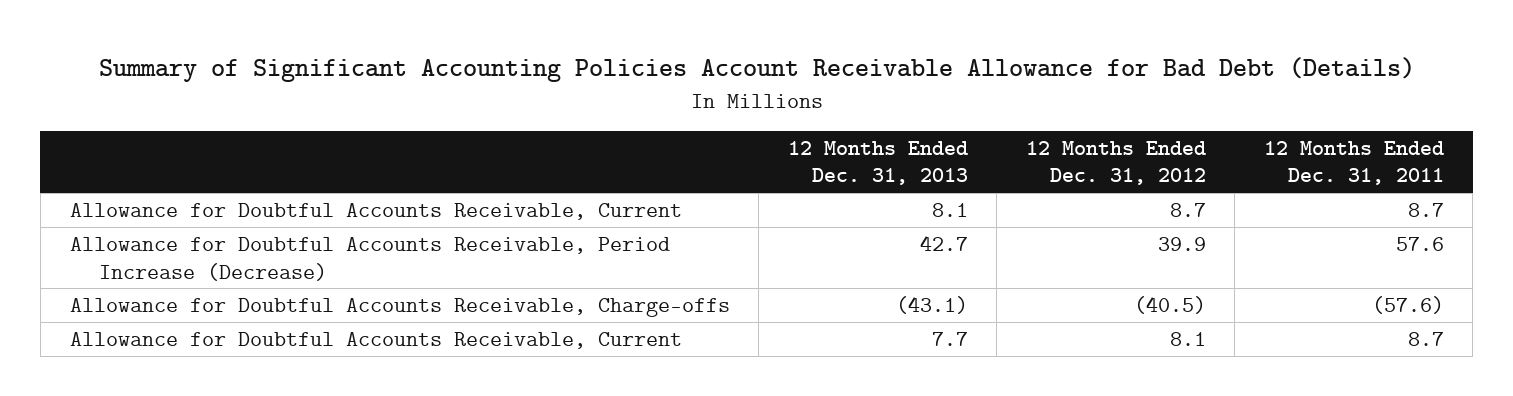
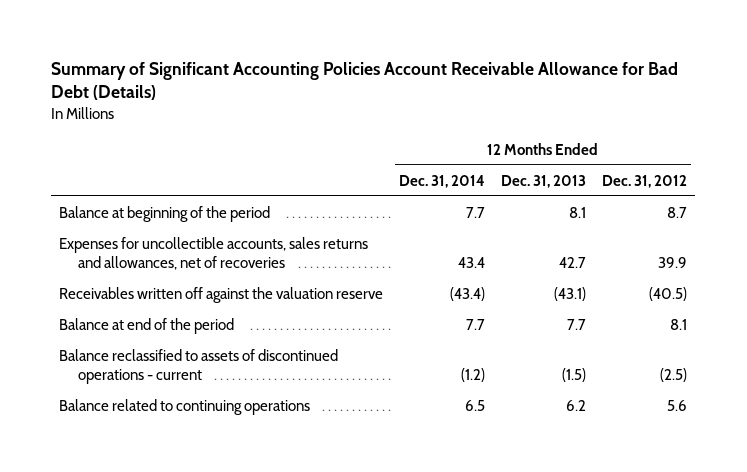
- | 12 Months Ended Dec. 31, 2013 | 12 Months Ended Dec. 31, 2012 | 12 Months Ended Dec. 31, 2011
+ | 12 Months Ended Dec. 31, 2014 | 12 Months Ended Dec. 31, 2013 | 12 Months Ended Dec. 31, 2012
- Allowance for Doubtful Accounts Receivable, Current | 8.1 | 8.7 | 8.7
- Allowance for Doubtful Accounts Receivable, Period Increase (Decrease) | 42.7 | 39.9 | 57.6
- Allowance for Doubtful Accounts Receivable, Charge-offs | (43.1) | (40.5) | (57.6)
- Allowance for Doubtful Accounts Receivable, Current | 7.7 | 8.1 | 8.7
+ Balance at beginning of the period | 7.7 | 8.1 | 8.7
+ Expenses for uncollectible accounts, sales returns and allowances, net of recoveries | 43.4 | 42.7 | 39.9
+ Receivables written off against the valuation reserve | (43.4) | (43.1) | (40.5)
+ Balance at end of the period | 7.7 | 7.7 | 8.1
+ Balance reclassified to assets of discontinued operations - current | (1.2) | (1.5) | (2.5)
+ Balance related to continuing operations | 6.5 | 6.2 | 5.6

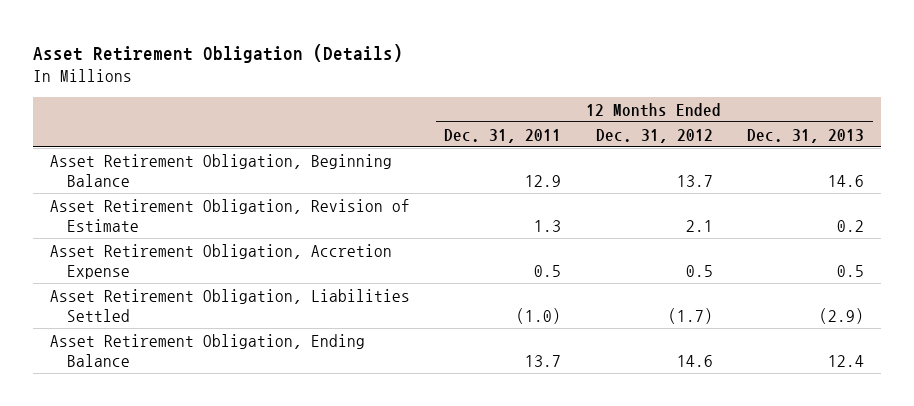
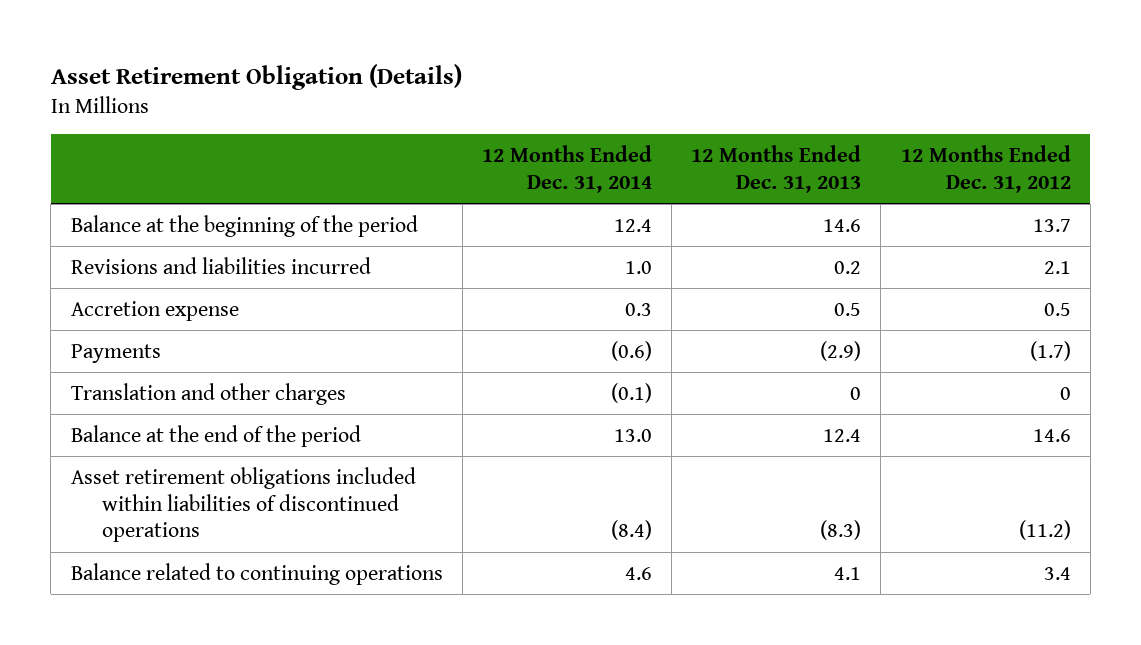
- | 12 Months Ended Dec. 31, 2011 | 12 Months Ended Dec. 31, 2012 | 12 Months Ended Dec. 31, 2013
+ | 12 Months Ended Dec. 31, 2014 | 12 Months Ended Dec. 31, 2013 | 12 Months Ended Dec. 31, 2012
- Asset Retirement Obligation, Beginning Balance | 12.9 | 13.7 | 14.6
- Asset Retirement Obligation, Revision of Estimate | 1.3 | 2.1 | 0.2
- Asset Retirement Obligation, Accretion Expense | 0.5 | 0.5 | 0.5
- Asset Retirement Obligation, Liabilities Settled | (1.0) | (1.7) | (2.9)
- Asset Retirement Obligation, Ending Balance | 13.7 | 14.6 | 12.4
+ Balance at the beginning of the period | 12.4 | 14.6 | 13.7
+ Revisions and liabilities incurred | 1.0 | 0.2 | 2.1
+ Accretion expense | 0.3 | 0.5 | 0.5
+ Payments | (0.6) | (2.9) | (1.7)
+ Translation and other charges | (0.1) | 0 | 0
+ Balance at the end of the period | 13.0 | 12.4 | 14.6
+ Asset retirement obligations included within liabilities of discontinued operations | (8.4) | (8.3) | (11.2)
+ Balance related to continuing operations | 4.6 | 4.1 | 3.4

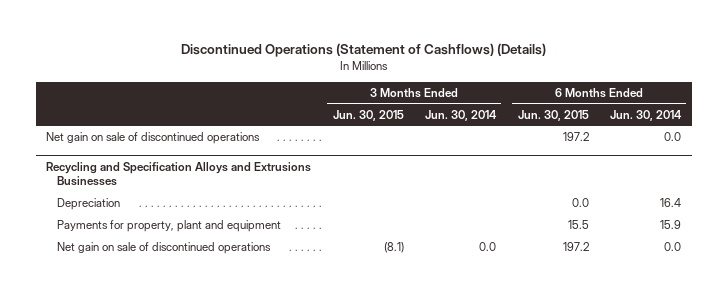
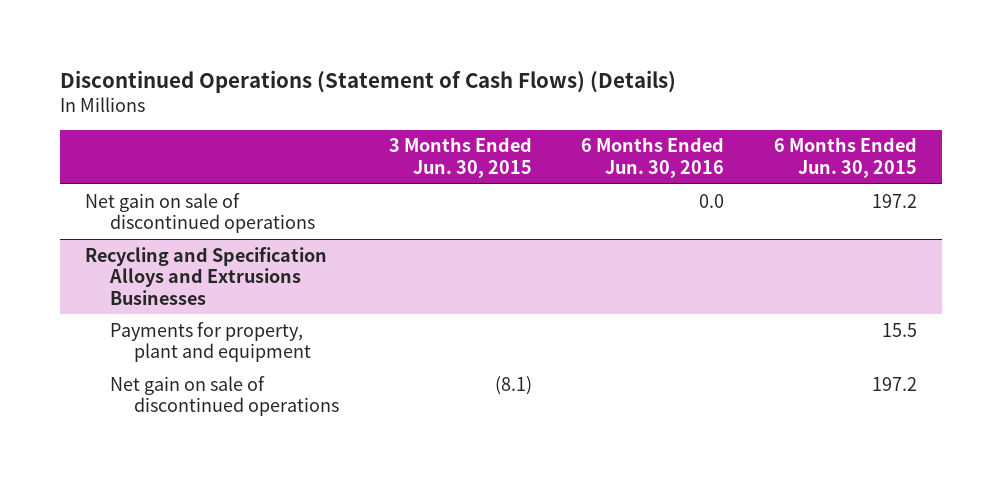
- Discontinued Operations (Statement of Cashflows) (Details)
+ Discontinued Operations (Statement of Cash Flows) (Details)
- | 3 Months Ended Jun. 30, 2015 | 3 Months Ended Jun. 30, 2014 | 6 Months Ended Jun. 30, 2015 | 6 Months Ended Jun. 30, 2014
+ | 3 Months Ended Jun. 30, 2015 | 6 Months Ended Jun. 30, 2016 | 6 Months Ended Jun. 30, 2015
@ Recycling and Specification Alloys and Extrusions Businesses
- Depreciation | | | 0.0 | 16.4

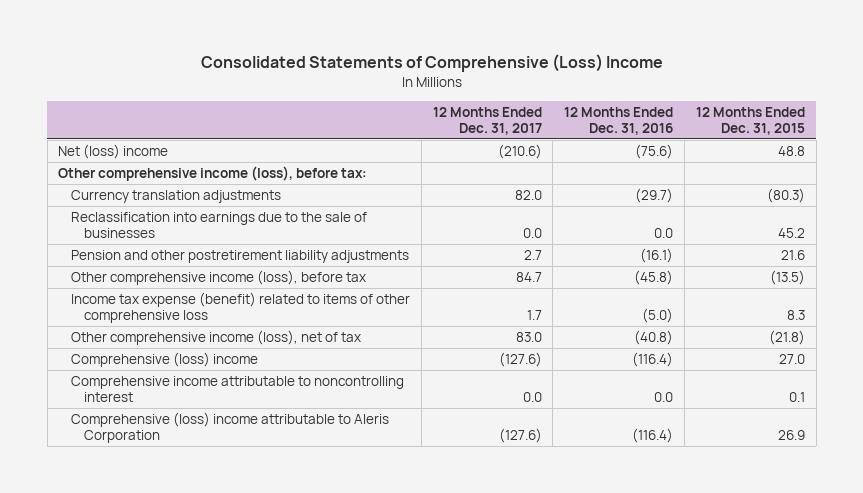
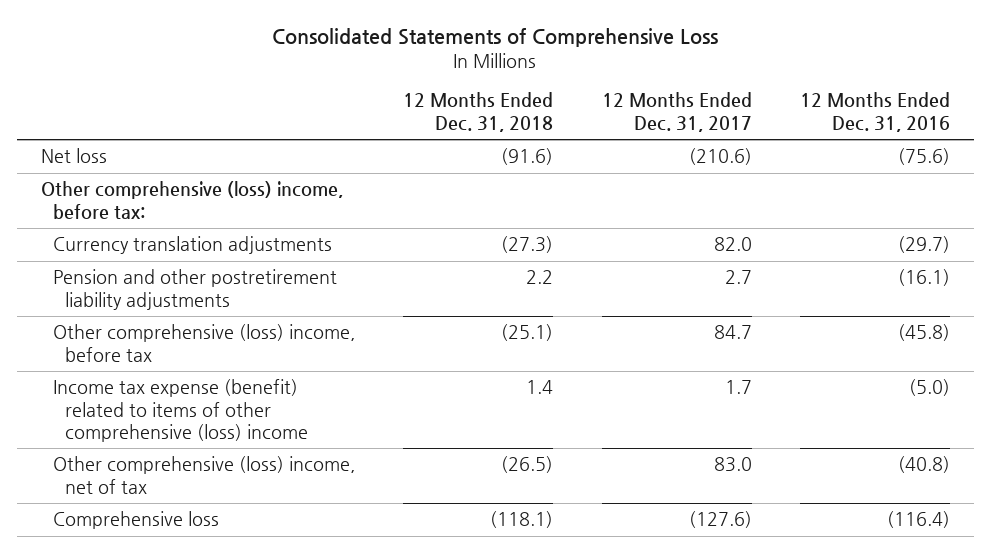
- Consolidated Statements of Comprehensive (Loss) Income
+ Consolidated Statements of Comprehensive Loss
- | 12 Months Ended Dec. 31, 2017 | 12 Months Ended Dec. 31, 2016 | 12 Months Ended Dec. 31, 2015
+ | 12 Months Ended Dec. 31, 2018 | 12 Months Ended Dec. 31, 2017 | 12 Months Ended Dec. 31, 2016
- Net (loss) income | (210.6) | (75.6) | 48.8
- Other comprehensive income (loss), before tax:
+ Net loss | (91.6) | (210.6) | (75.6)
+ Other comprehensive (loss) income, before tax:
- Reclassification into earnings due to the sale of businesses | 0.0 | 0.0 | 45.2
- Other comprehensive income (loss), before tax | 84.7 | (45.8) | (13.5)
- Income tax expense (benefit) related to items of other comprehensive loss | 1.7 | (5.0) | 8.3
- Other comprehensive income (loss), net of tax | 83.0 | (40.8) | (21.8)
- Comprehensive (loss) income | (127.6) | (116.4) | 27.0
- Comprehensive income attributable to noncontrolling interest | 0.0 | 0.0 | 0.1
- Comprehensive (loss) income attributable to Aleris Corporation | (127.6) | (116.4) | 26.9
+ Other comprehensive (loss) income, before tax | (25.1) | 84.7 | (45.8)
+ Income tax expense (benefit) related to items of other comprehensive (loss) income | 1.4 | 1.7 | (5.0)
+ Other comprehensive (loss) income, net of tax | (26.5) | 83.0 | (40.8)
+ Comprehensive loss | (118.1) | (127.6) | (116.4)

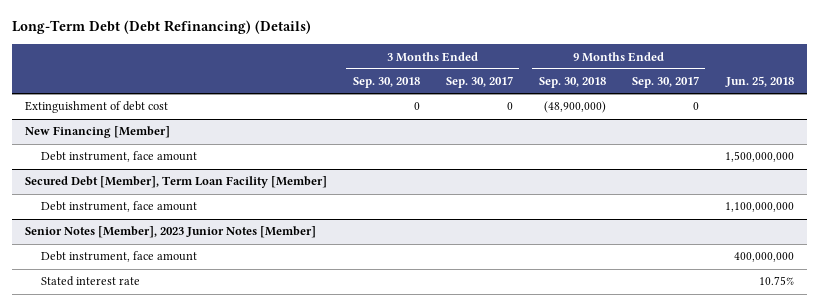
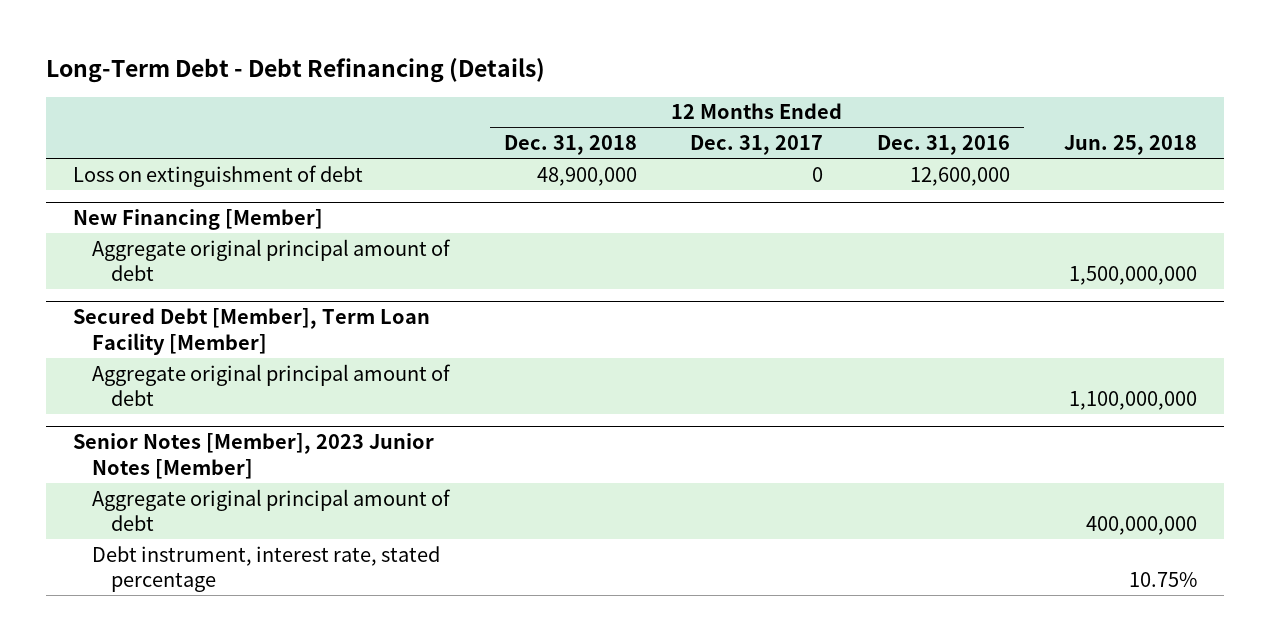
- Long-Term Debt (Debt Refinancing) (Details)
+ Long-Term Debt - Debt Refinancing (Details)
- | 3 Months Ended Sep. 30, 2018 | 3 Months Ended Sep. 30, 2017 | 9 Months Ended Sep. 30, 2018 | 9 Months Ended Sep. 30, 2017 | Jun. 25, 2018
+ | 12 Months Ended Dec. 31, 2018 | 12 Months Ended Dec. 31, 2017 | 12 Months Ended Dec. 31, 2016 | Jun. 25, 2018
- Extinguishment of debt cost | 0 | 0 | (48,900,000) | 0 |
+ Loss on extinguishment of debt | 48,900,000 | 0 | 12,600,000 |
@ New Financing [Member]
- Debt instrument, face amount | | | | | 1,500,000,000
+ Aggregate original principal amount of debt | | | | 1,500,000,000
@ Secured Debt [Member], Term Loan Facility [Member]
- Debt instrument, face amount | | | | | 1,100,000,000
+ Aggregate original principal amount of debt | | | | 1,100,000,000
@ Senior Notes [Member], 2023 Junior Notes [Member]
- Debt instrument, face amount | | | | | 400,000,000
- Stated interest rate | | | | | 10.75%
+ Aggregate original principal amount of debt | | | | 400,000,000
+ Debt instrument, interest rate, stated percentage | | | | 10.75%

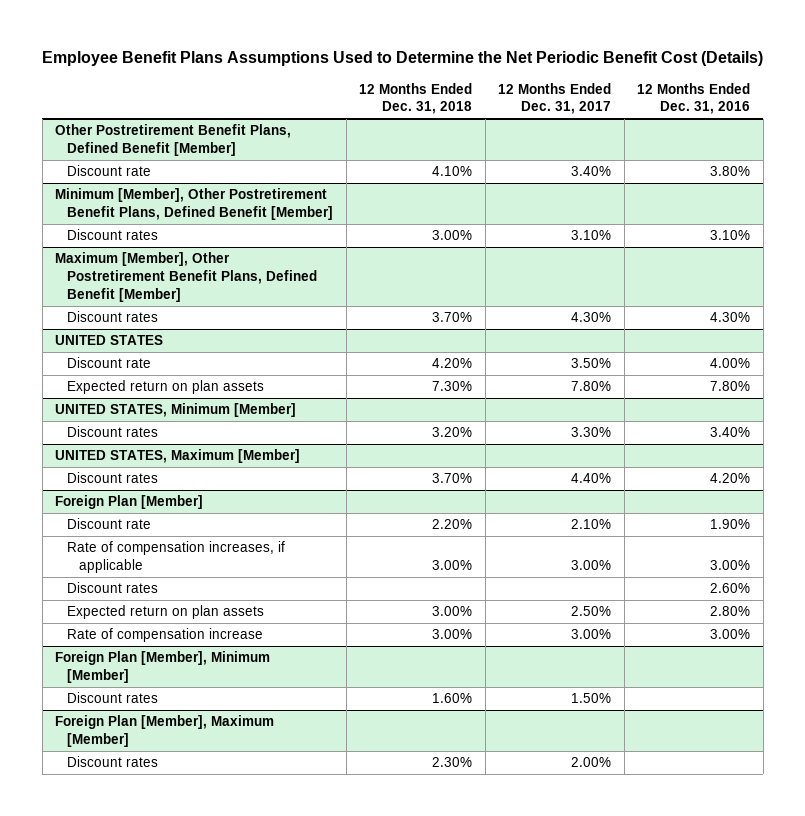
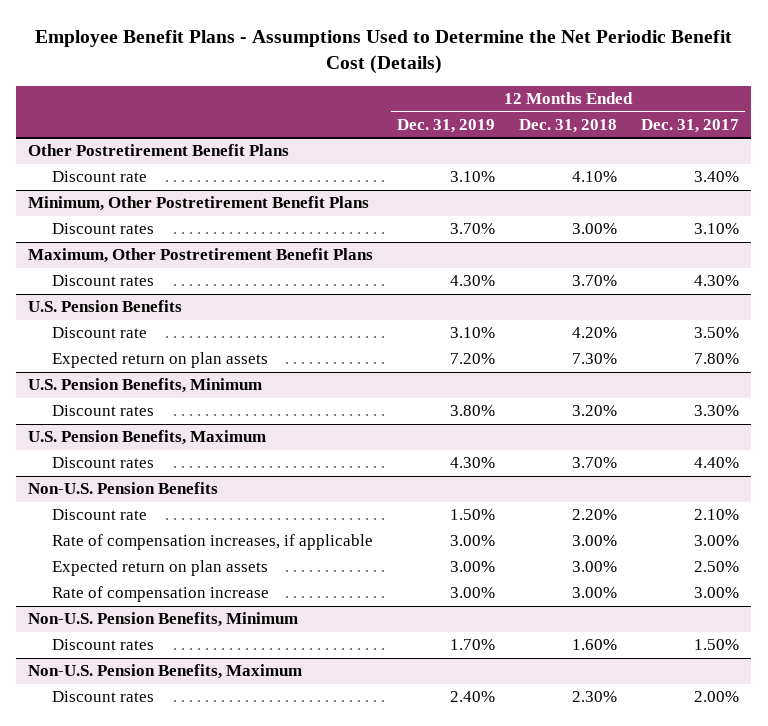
- Employee Benefit Plans Assumptions Used to Determine the Net Periodic Benefit Cost (Details)
+ Employee Benefit Plans - Assumptions Used to Determine the Net Periodic Benefit Cost (Details)
- | 12 Months Ended Dec. 31, 2018 | 12 Months Ended Dec. 31, 2017 | 12 Months Ended Dec. 31, 2016
+ | 12 Months Ended Dec. 31, 2019 | 12 Months Ended Dec. 31, 2018 | 12 Months Ended Dec. 31, 2017
- Other Postretirement Benefit Plans, Defined Benefit [Member]
+ Other Postretirement Benefit Plans
- Minimum [Member], Other Postretirement Benefit Plans, Defined Benefit [Member]
+ Minimum, Other Postretirement Benefit Plans
- Maximum [Member], Other Postretirement Benefit Plans, Defined Benefit [Member]
+ Maximum, Other Postretirement Benefit Plans
- UNITED STATES
+ U.S. Pension Benefits
- UNITED STATES, Minimum [Member]
+ U.S. Pension Benefits, Minimum
- UNITED STATES, Maximum [Member]
+ U.S. Pension Benefits, Maximum
- Foreign Plan [Member]
+ Non-U.S. Pension Benefits
- Discount rates | | | 2.60%
- Foreign Plan [Member], Minimum [Member]
+ Non-U.S. Pension Benefits, Minimum
- Foreign Plan [Member], Maximum [Member]
+ Non-U.S. Pension Benefits, Maximum

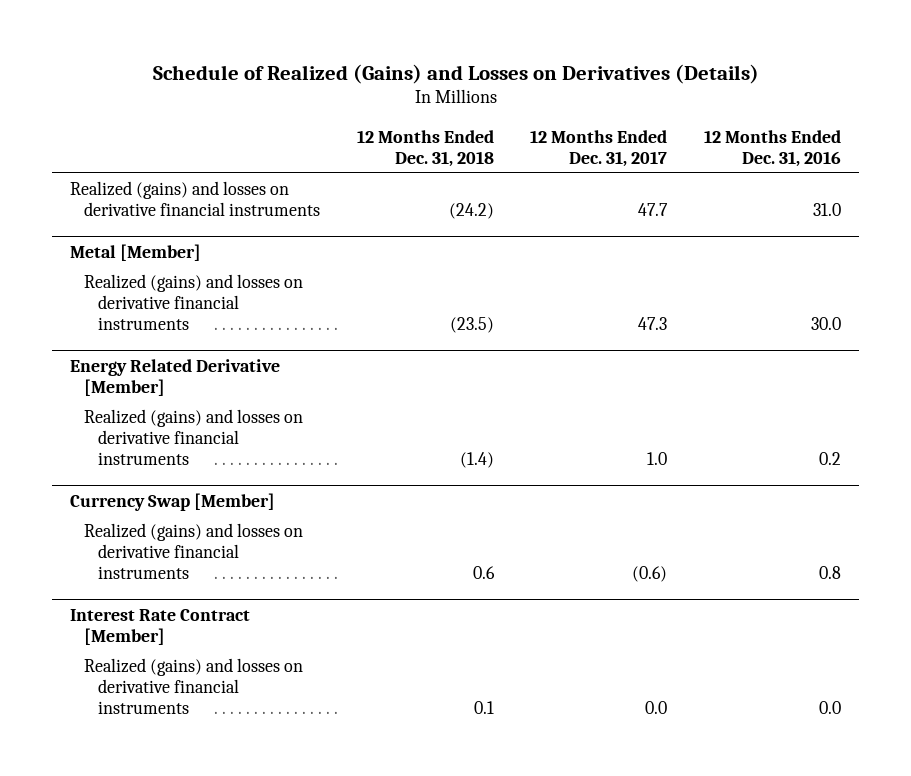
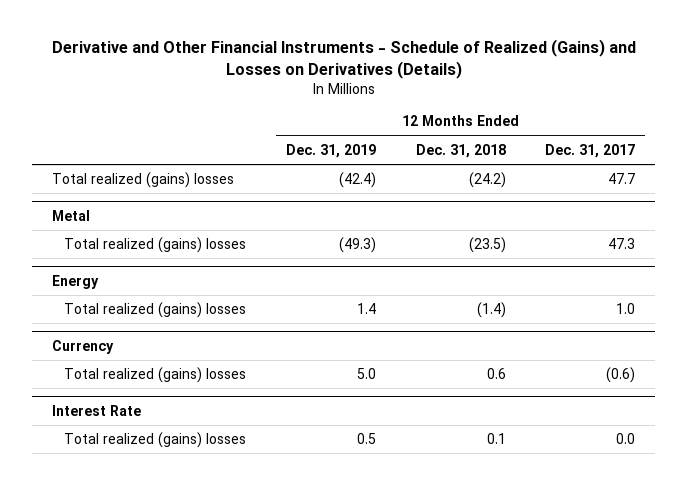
- Schedule of Realized (Gains) and Losses on Derivatives (Details)
+ Derivative and Other Financial Instruments - Schedule of Realized (Gains) and Losses on Derivatives (Details)
- | 12 Months Ended Dec. 31, 2018 | 12 Months Ended Dec. 31, 2017 | 12 Months Ended Dec. 31, 2016
+ | 12 Months Ended Dec. 31, 2019 | 12 Months Ended Dec. 31, 2018 | 12 Months Ended Dec. 31, 2017
- Realized (gains) and losses on derivative financial instruments | (24.2) | 47.7 | 31.0
- Metal [Member]
- Realized (gains) and losses on derivative financial instruments | (23.5) | 47.3 | 30.0
- Energy Related Derivative [Member]
- Realized (gains) and losses on derivative financial instruments | (1.4) | 1.0 | 0.2
- Currency Swap [Member]
- Realized (gains) and losses on derivative financial instruments | 0.6 | (0.6) | 0.8
- Interest Rate Contract [Member]
- Realized (gains) and losses on derivative financial instruments | 0.1 | 0.0 | 0.0
+ Total realized (gains) losses | (42.4) | (24.2) | 47.7
+ Metal
+ Total realized (gains) losses | (49.3) | (23.5) | 47.3
+ Energy
+ Total realized (gains) losses | 1.4 | (1.4) | 1.0
+ Currency
+ Total realized (gains) losses | 5.0 | 0.6 | (0.6)
+ Interest Rate
+ Total realized (gains) losses | 0.5 | 0.1 | 0.0

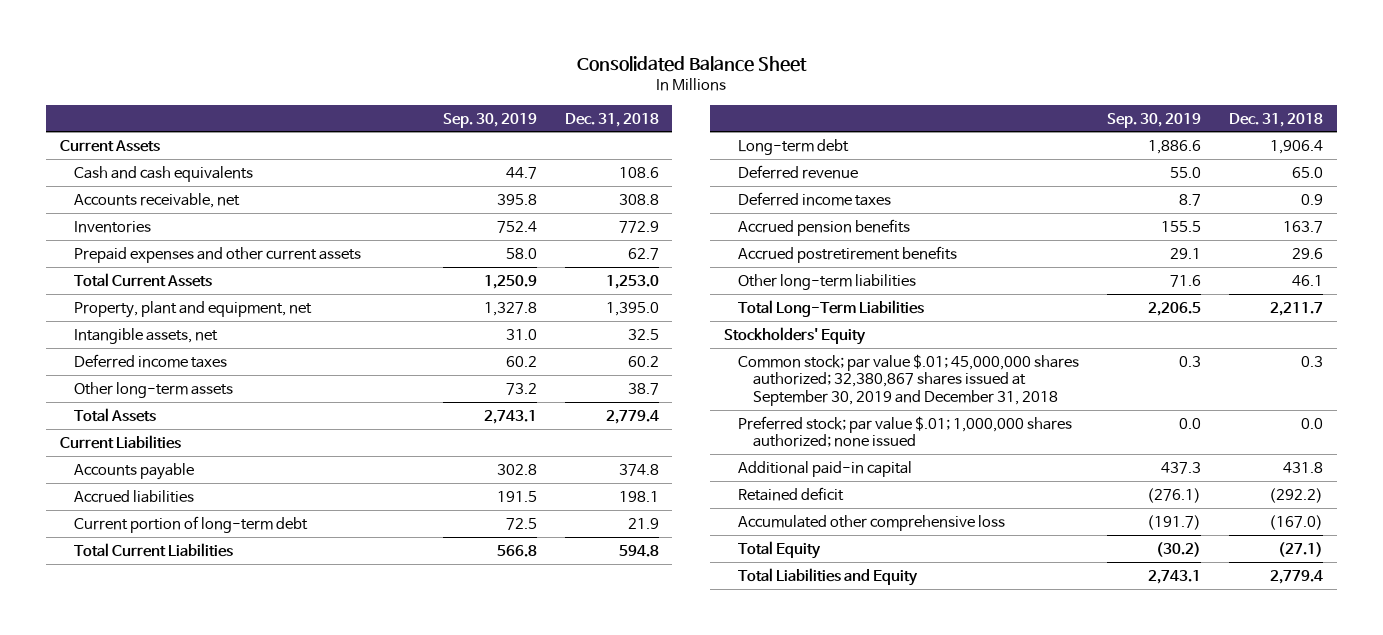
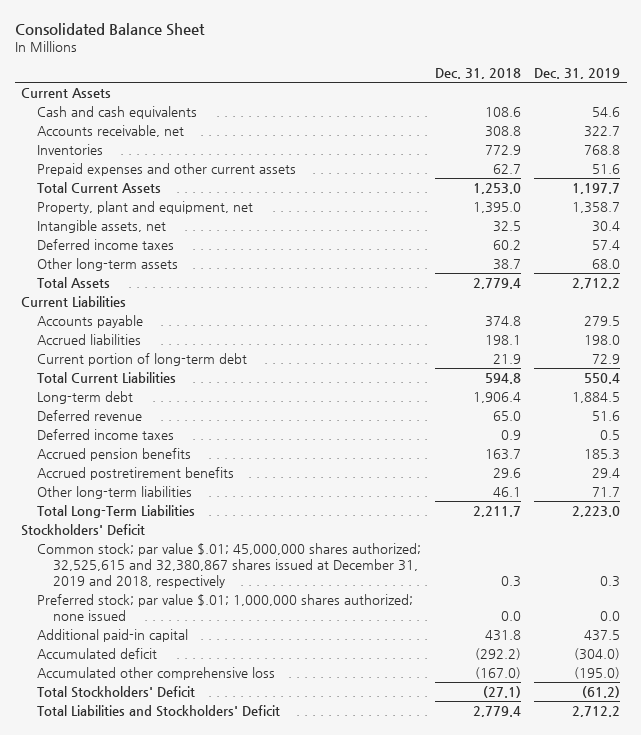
- | Sep. 30, 2019 | Dec. 31, 2018
+ | Dec. 31, 2018 | Dec. 31, 2019
- Stockholders' Equity
- Common stock; par value $.01; 45,000,000 shares authorized; 32,380,867 shares issued at September 30, 2019 and December 31, 2018 | 0.3 | 0.3
+ Stockholders' Deficit
+ Common stock; par value $.01; 45,000,000 shares authorized; 32,525,615 and 32,380,867 shares issued at December 31, 2019 and 2018, respectively | 0.3 | 0.3
- Retained deficit | (276.1) | (292.2)
+ Accumulated deficit | (292.2) | (304.0)
- Total Equity | (30.2) | (27.1)
- Total Liabilities and Equity | 2,743.1 | 2,779.4
+ Total Stockholders' Deficit | (27.1) | (61.2)
+ Total Liabilities and Stockholders' Deficit | 2,779.4 | 2,712.2

